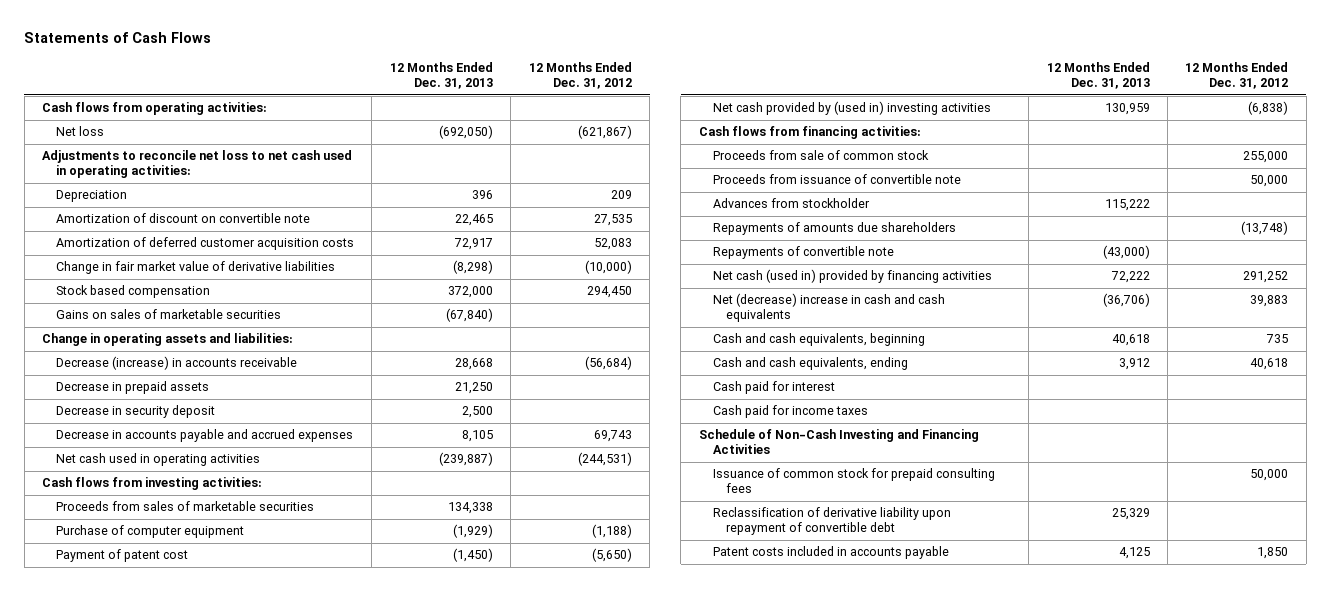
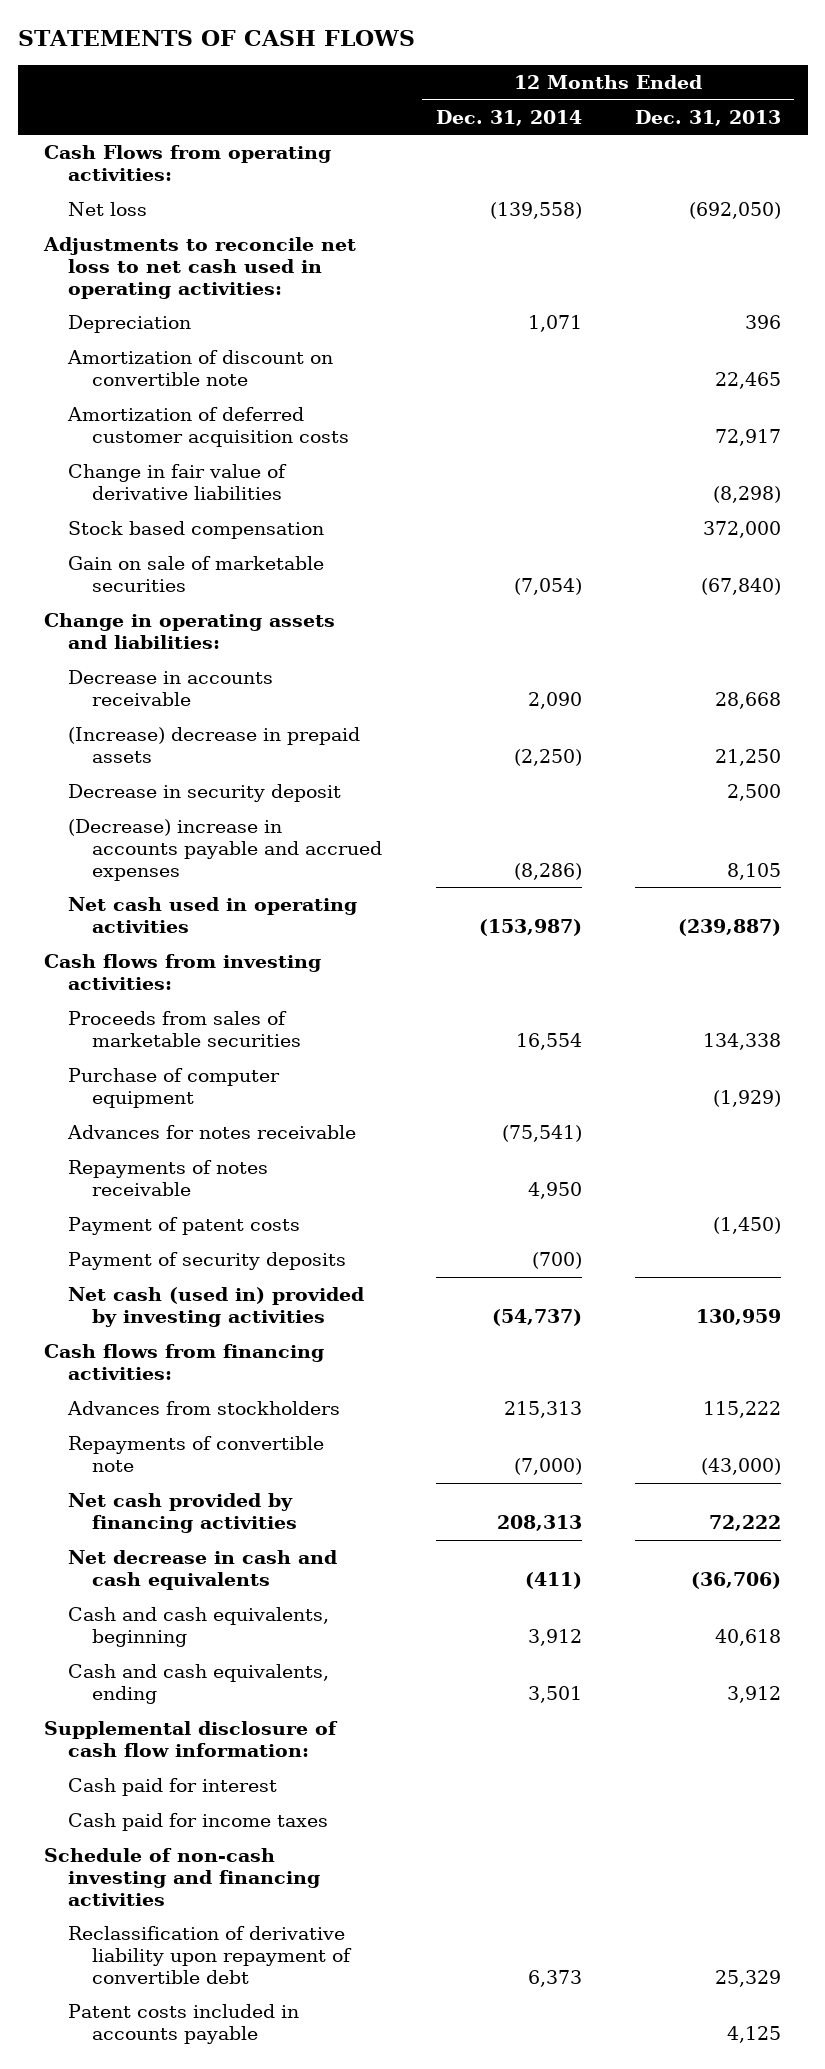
- Statements of Cash Flows
+ STATEMENTS OF CASH FLOWS
- | 12 Months Ended Dec. 31, 2013 | 12 Months Ended Dec. 31, 2012
+ | 12 Months Ended Dec. 31, 2014 | 12 Months Ended Dec. 31, 2013
- Cash flows from operating activities:
+ Cash Flows from operating activities:
- Change in fair market value of derivative liabilities | (8,298) | (10,000)
+ Change in fair value of derivative liabilities | | (8,298)
- Gains on sales of marketable securities | (67,840) |
+ Gain on sale of marketable securities | (7,054) | (67,840)
- Decrease (increase) in accounts receivable | 28,668 | (56,684)
- Decrease in prepaid assets | 21,250 |
+ Decrease in accounts receivable | 2,090 | 28,668
+ (Increase) decrease in prepaid assets | (2,250) | 21,250
- Decrease in accounts payable and accrued expenses | 8,105 | 69,743
+ (Decrease) increase in accounts payable and accrued expenses | (8,286) | 8,105
- Payment of patent cost | (1,450) | (5,650)
- Net cash provided by (used in) investing activities | 130,959 | (6,838)
+ Advances for notes receivable | (75,541) |
+ Repayments of notes receivable | 4,950 |
+ Payment of patent costs | | (1,450)
+ Payment of security deposits | (700) |
+ Net cash (used in) provided by investing activities | (54,737) | 130,959
- Proceeds from sale of common stock | | 255,000
- Proceeds from issuance of convertible note | | 50,000
- Advances from stockholder | 115,222 |
- Repayments of amounts due shareholders | | (13,748)
+ Advances from stockholders | 215,313 | 115,222
- Net cash (used in) provided by financing activities | 72,222 | 291,252
- Net (decrease) increase in cash and cash equivalents | (36,706) | 39,883
+ Net cash provided by financing activities | 208,313 | 72,222
+ Net decrease in cash and cash equivalents | (411) | (36,706)
+ Supplemental disclosure of cash flow information:
- Schedule of Non-Cash Investing and Financing Activities
- Issuance of common stock for prepaid consulting fees | | 50,000
+ Schedule of non-cash investing and financing activities

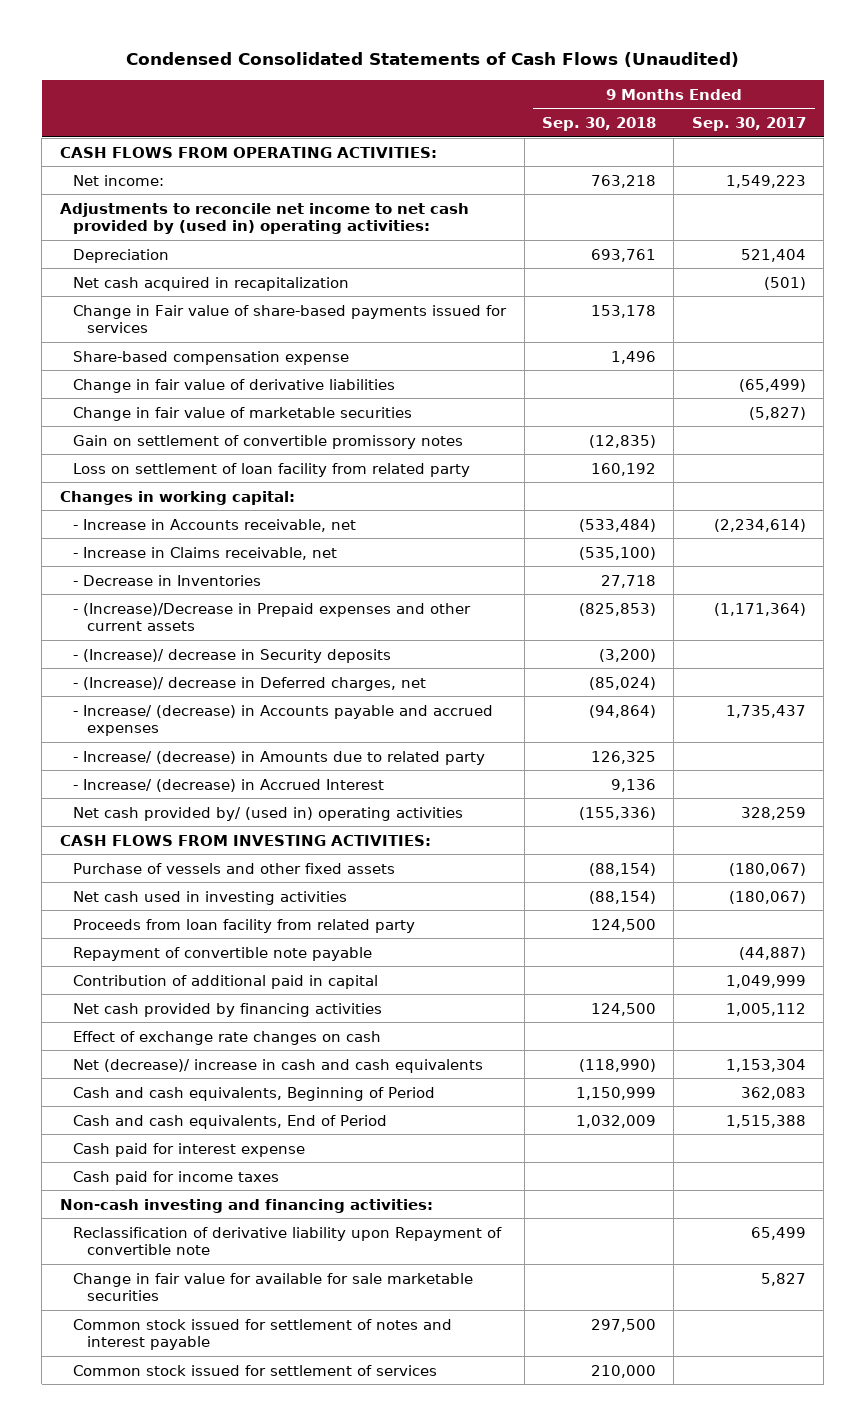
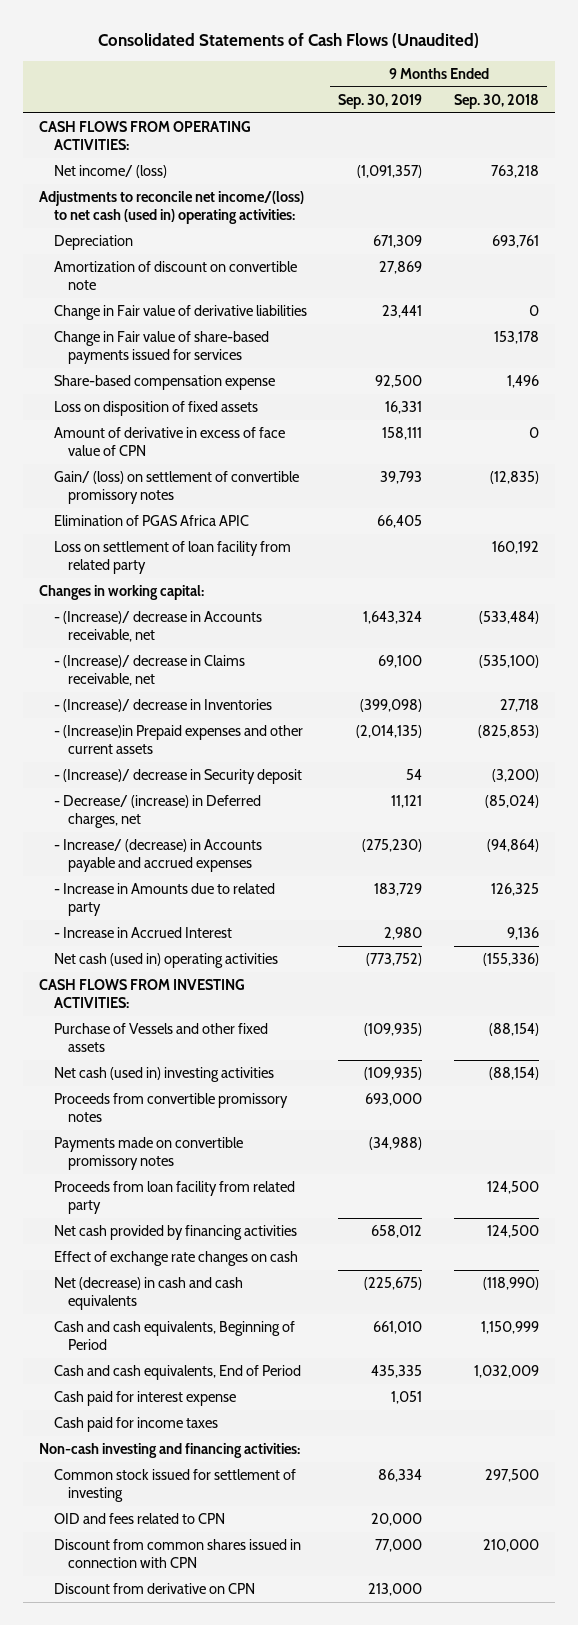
- Condensed Consolidated Statements of Cash Flows (Unaudited)
+ Consolidated Statements of Cash Flows (Unaudited)
- | 9 Months Ended Sep. 30, 2018 | 9 Months Ended Sep. 30, 2017
+ | 9 Months Ended Sep. 30, 2019 | 9 Months Ended Sep. 30, 2018
- Net income: | 763,218 | 1,549,223
- Adjustments to reconcile net income to net cash provided by (used in) operating activities:
+ Net income/ (loss) | (1,091,357) | 763,218
+ Adjustments to reconcile net income/(loss) to net cash (used in) operating activities:
- Net cash acquired in recapitalization | | (501)
+ Amortization of discount on convertible note | 27,869 |
+ Change in Fair value of derivative liabilities | 23,441 | 0
- Change in fair value of derivative liabilities | | (65,499)
- Change in fair value of marketable securities | | (5,827)
- Gain on settlement of convertible promissory notes | (12,835) |
+ Loss on disposition of fixed assets | 16,331 |
+ Amount of derivative in excess of face value of CPN | 158,111 | 0
+ Gain/ (loss) on settlement of convertible promissory notes | 39,793 | (12,835)
+ Elimination of PGAS Africa APIC | 66,405 |
- - Increase in Accounts receivable, net | (533,484) | (2,234,614)
- - Increase in Claims receivable, net | (535,100) |
- - Decrease in Inventories | 27,718 |
- - (Increase)/Decrease in Prepaid expenses and other current assets | (825,853) | (1,171,364)
- - (Increase)/ decrease in Security deposits | (3,200) |
- - (Increase)/ decrease in Deferred charges, net | (85,024) |
+ - (Increase)/ decrease in Accounts receivable, net | 1,643,324 | (533,484)
+ - (Increase)/ decrease in Claims receivable, net | 69,100 | (535,100)
+ - (Increase)/ decrease in Inventories | (399,098) | 27,718
+ - (Increase)in Prepaid expenses and other current assets | (2,014,135) | (825,853)
+ - (Increase)/ decrease in Security deposit | 54 | (3,200)
+ - Decrease/ (increase) in Deferred charges, net | 11,121 | (85,024)
- - Increase/ (decrease) in Amounts due to related party | 126,325 |
- - Increase/ (decrease) in Accrued Interest | 9,136 |
- Net cash provided by/ (used in) operating activities | (155,336) | 328,259
+ - Increase in Amounts due to related party | 183,729 | 126,325
+ - Increase in Accrued Interest | 2,980 | 9,136
+ Net cash (used in) operating activities | (773,752) | (155,336)
- Purchase of vessels and other fixed assets | (88,154) | (180,067)
- Net cash used in investing activities | (88,154) | (180,067)
+ Purchase of Vessels and other fixed assets | (109,935) | (88,154)
+ Net cash (used in) investing activities | (109,935) | (88,154)
+ Proceeds from convertible promissory notes | 693,000 |
+ Payments made on convertible promissory notes | (34,988) |
- Repayment of convertible note payable | | (44,887)
- Contribution of additional paid in capital | | 1,049,999
- Net (decrease)/ increase in cash and cash equivalents | (118,990) | 1,153,304
+ Net (decrease) in cash and cash equivalents | (225,675) | (118,990)
- Reclassification of derivative liability upon Repayment of convertible note | | 65,499
- Change in fair value for available for sale marketable securities | | 5,827
- Common stock issued for settlement of notes and interest payable | 297,500 |
- Common stock issued for settlement of services | 210,000 |
+ Common stock issued for settlement of investing | 86,334 | 297,500
+ OID and fees related to CPN | 20,000 |
+ Discount from common shares issued in connection with CPN | 77,000 | 210,000
+ Discount from derivative on CPN | 213,000 |

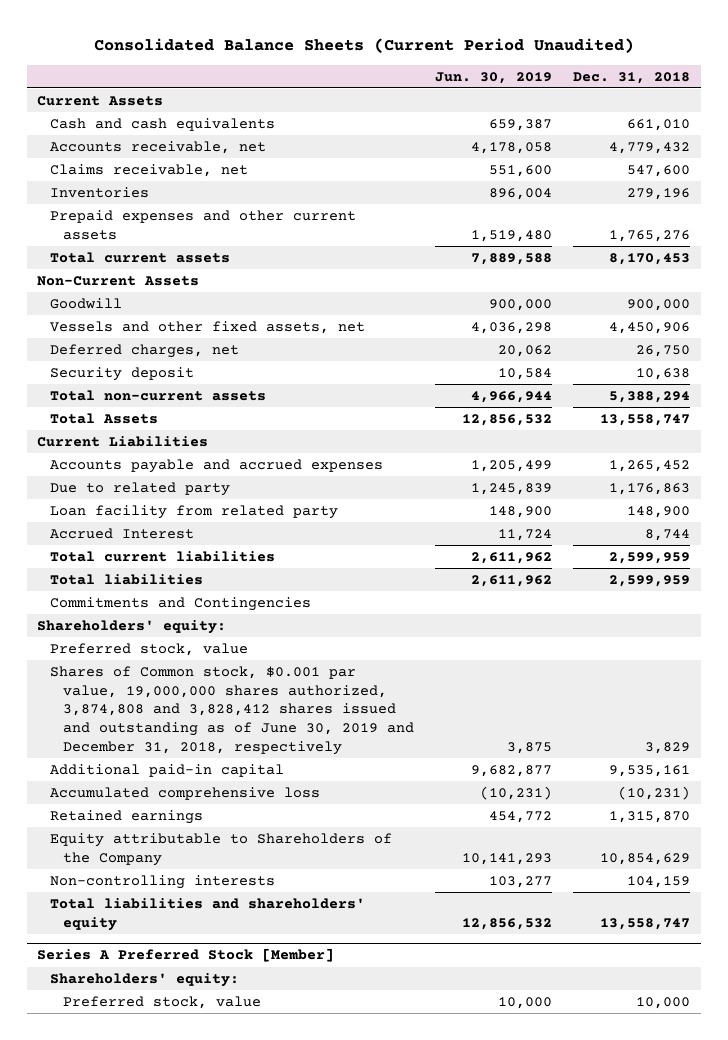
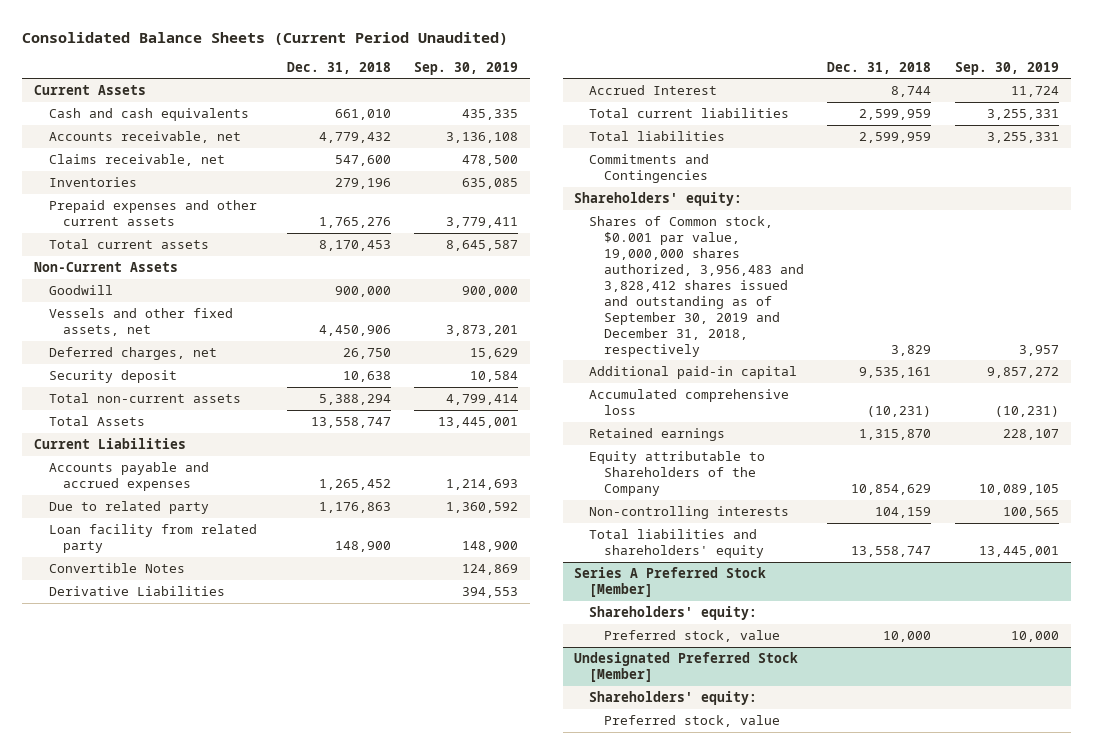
- | Jun. 30, 2019 | Dec. 31, 2018
+ | Dec. 31, 2018 | Sep. 30, 2019
+ Convertible Notes | | 124,869
+ Derivative Liabilities | | 394,553
- Preferred stock, value
- Shares of Common stock, $0.001 par value, 19,000,000 shares authorized, 3,874,808 and 3,828,412 shares issued and outstanding as of June 30, 2019 and December 31, 2018, respectively | 3,875 | 3,829
+ Shares of Common stock, $0.001 par value, 19,000,000 shares authorized, 3,956,483 and 3,828,412 shares issued and outstanding as of September 30, 2019 and December 31, 2018, respectively | 3,829 | 3,957
+ Undesignated Preferred Stock [Member]
+ Shareholders' equity:
+ Preferred stock, value

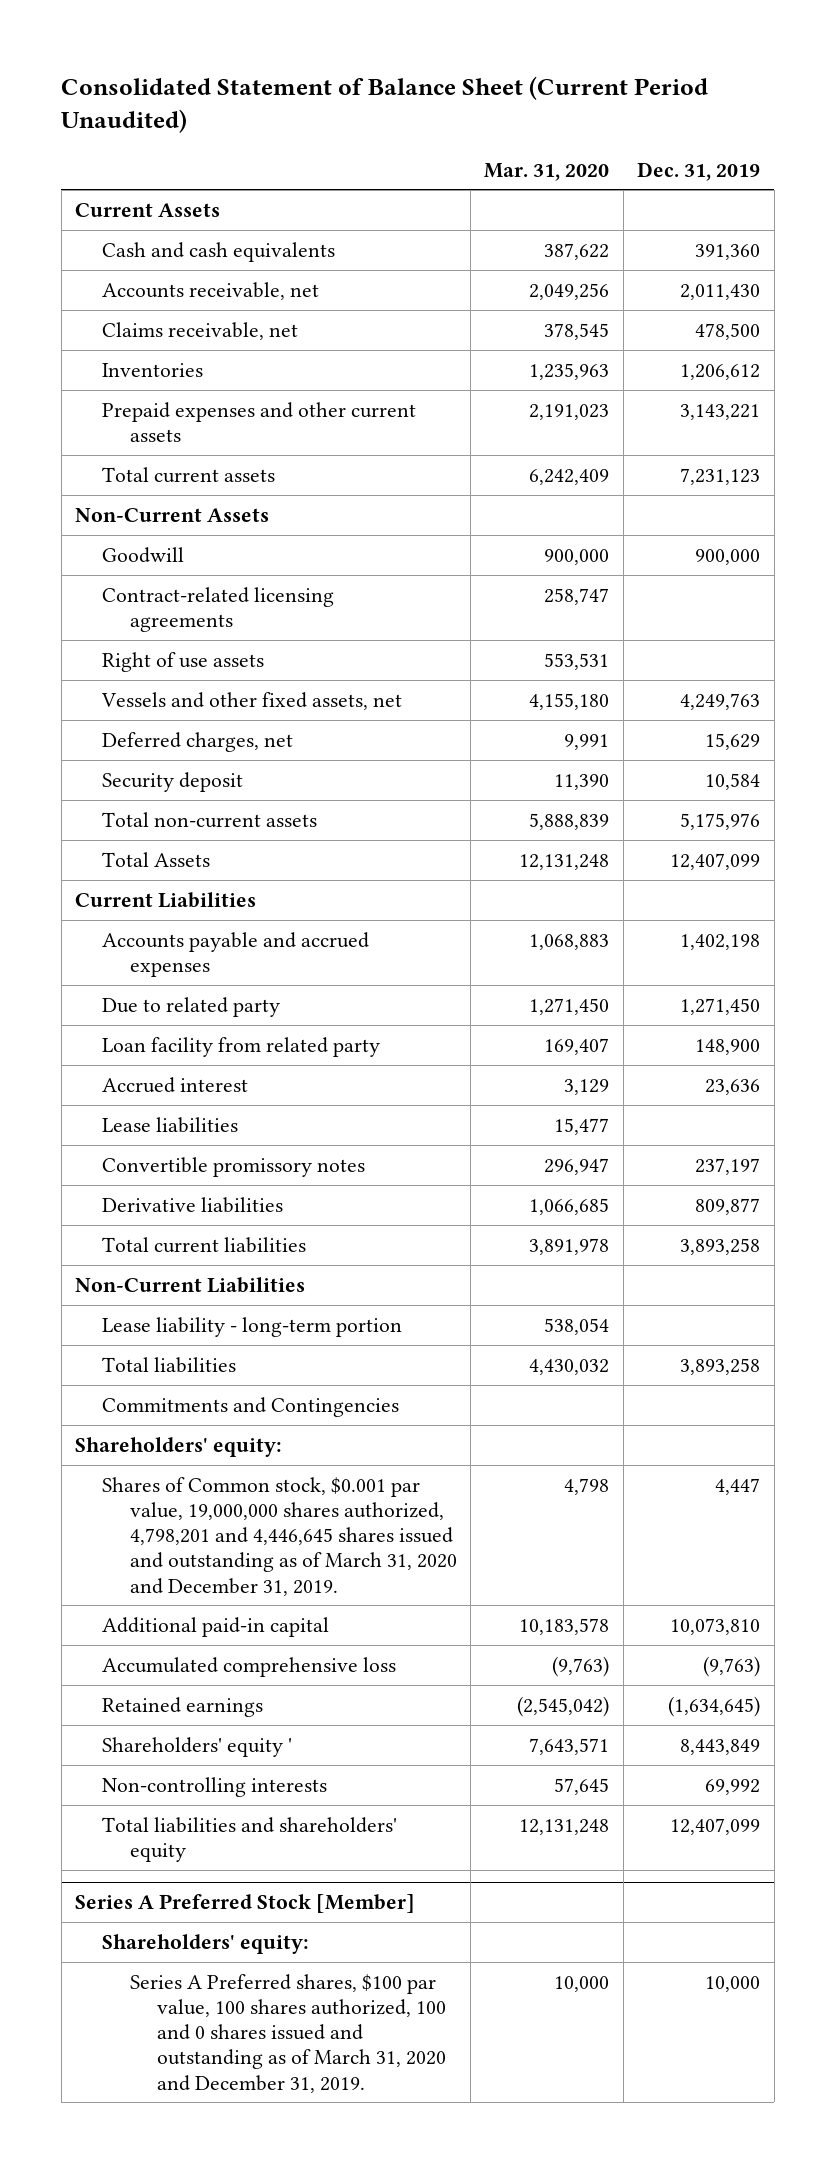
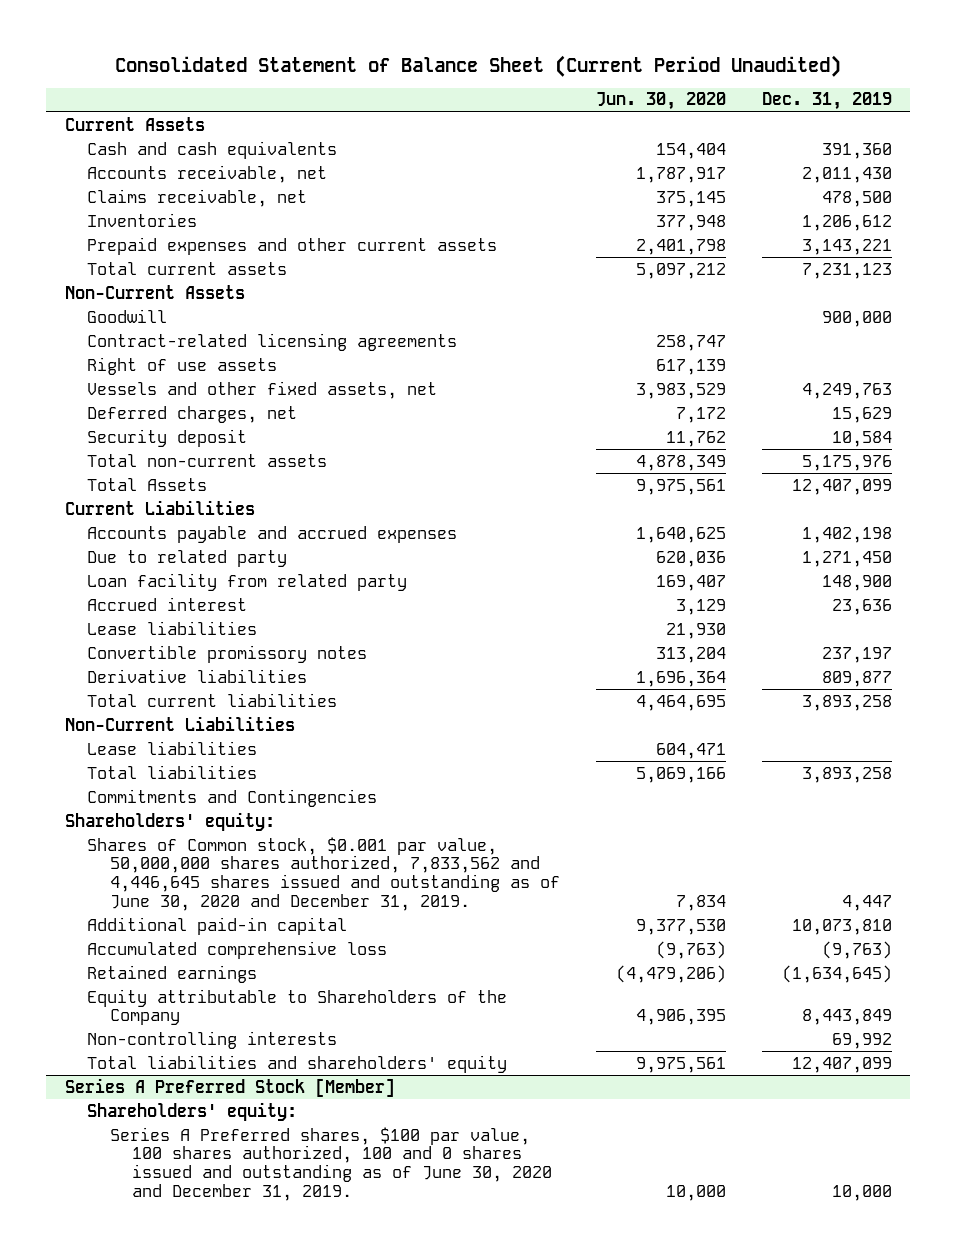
- | Mar. 31, 2020 | Dec. 31, 2019
+ | Jun. 30, 2020 | Dec. 31, 2019
- Lease liability - long-term portion | 538,054 |
+ Lease liabilities | 604,471 |
- Shares of Common stock, $0.001 par value, 19,000,000 shares authorized, 4,798,201 and 4,446,645 shares issued and outstanding as of March 31, 2020 and December 31, 2019. | 4,798 | 4,447
+ Shares of Common stock, $0.001 par value, 50,000,000 shares authorized, 7,833,562 and 4,446,645 shares issued and outstanding as of June 30, 2020 and December 31, 2019. | 7,834 | 4,447
- Shareholders' equity ' | 7,643,571 | 8,443,849
+ Equity attributable to Shareholders of the Company | 4,906,395 | 8,443,849
@ Series A Preferred Stock [Member]
- Series A Preferred shares, $100 par value, 100 shares authorized, 100 and 0 shares issued and outstanding as of March 31, 2020 and December 31, 2019. | 10,000 | 10,000
+ Series A Preferred shares, $100 par value, 100 shares authorized, 100 and 0 shares issued and outstanding as of June 30, 2020 and December 31, 2019. | 10,000 | 10,000

